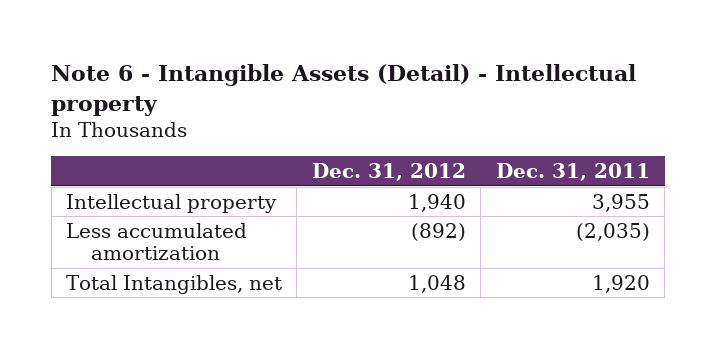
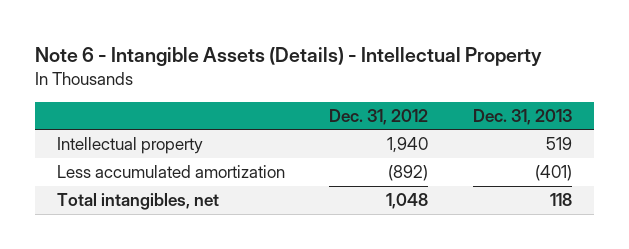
- Note 6 - Intangible Assets (Detail) - Intellectual property
+ Note 6 - Intangible Assets (Details) - Intellectual Property
- | Dec. 31, 2012 | Dec. 31, 2011
+ | Dec. 31, 2012 | Dec. 31, 2013
- Total Intangibles, net | 1,048 | 1,920
+ Total intangibles, net | 1,048 | 118

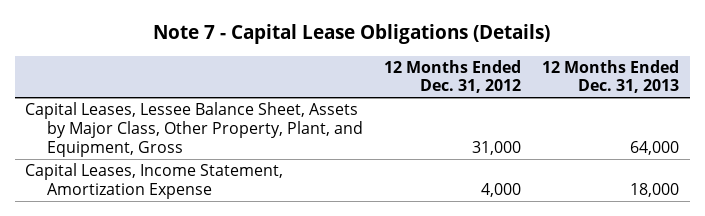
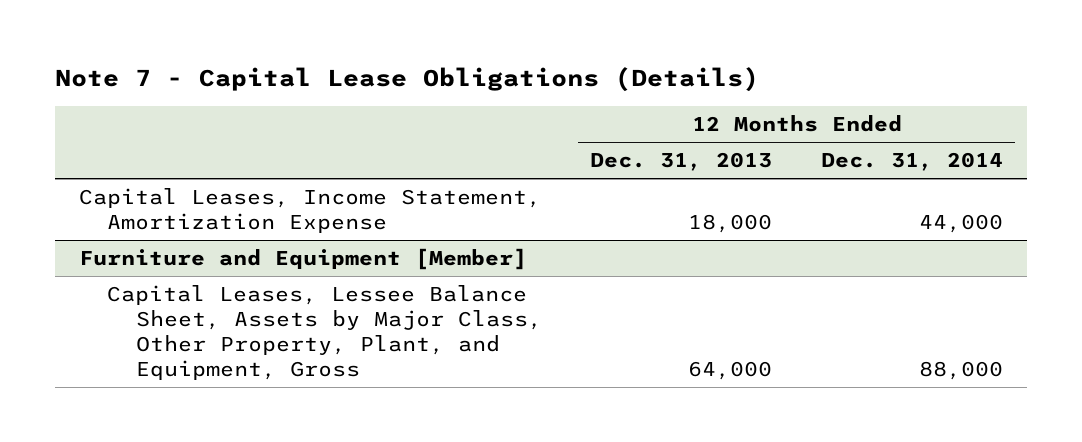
- | 12 Months Ended Dec. 31, 2012 | 12 Months Ended Dec. 31, 2013
+ | 12 Months Ended Dec. 31, 2013 | 12 Months Ended Dec. 31, 2014
- Capital Leases, Lessee Balance Sheet, Assets by Major Class, Other Property, Plant, and Equipment, Gross | 31,000 | 64,000
+ Furniture and Equipment [Member]
+ Capital Leases, Lessee Balance Sheet, Assets by Major Class, Other Property, Plant, and Equipment, Gross | 64,000 | 88,000

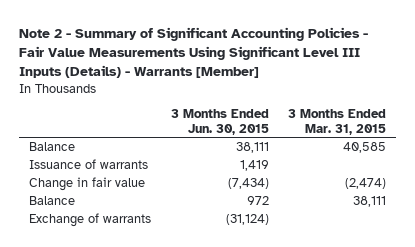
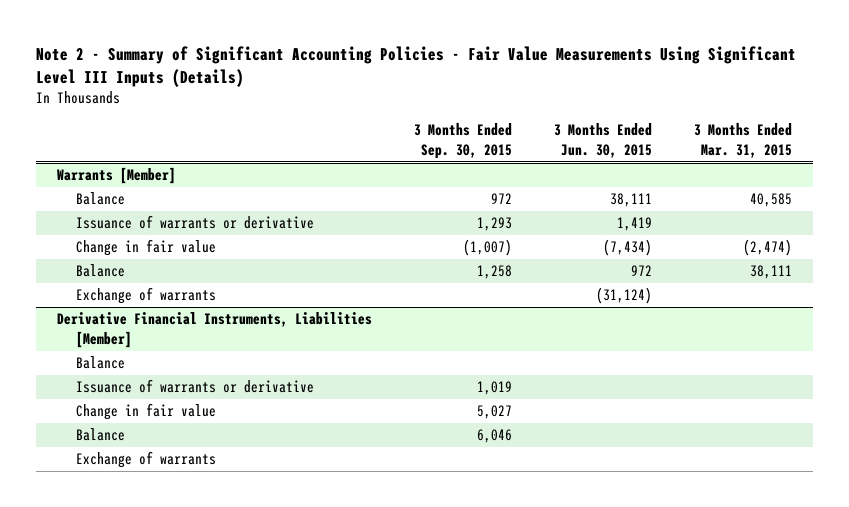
- Note 2 - Summary of Significant Accounting Policies - Fair Value Measurements Using Significant Level III Inputs (Details) - Warrants [Member]
+ Note 2 - Summary of Significant Accounting Policies - Fair Value Measurements Using Significant Level III Inputs (Details)
- | 3 Months Ended Jun. 30, 2015 | 3 Months Ended Mar. 31, 2015
+ | 3 Months Ended Sep. 30, 2015 | 3 Months Ended Jun. 30, 2015 | 3 Months Ended Mar. 31, 2015
+ Warrants [Member]
- Issuance of warrants | 1,419 |
+ Issuance of warrants or derivative | 1,293 | 1,419 |
+ Derivative Financial Instruments, Liabilities [Member]
+ Balance
+ Issuance of warrants or derivative | 1,019 | |
+ Change in fair value | 5,027 | |
+ Balance | 6,046 | |
+ Exchange of warrants

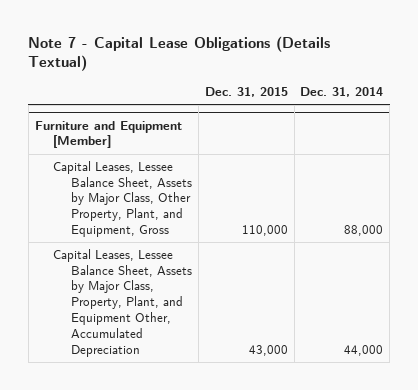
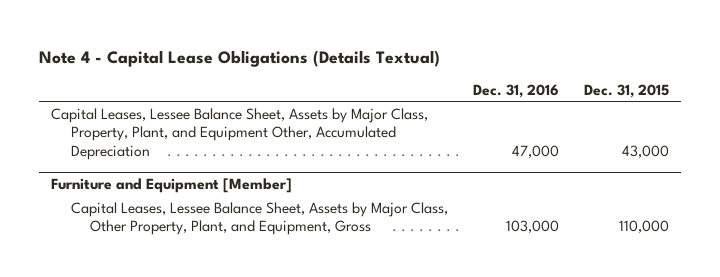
- Note 7 - Capital Lease Obligations (Details Textual)
+ Note 4 - Capital Lease Obligations (Details Textual)
- | Dec. 31, 2015 | Dec. 31, 2014
+ | Dec. 31, 2016 | Dec. 31, 2015
+ Capital Leases, Lessee Balance Sheet, Assets by Major Class, Property, Plant, and Equipment Other, Accumulated Depreciation | 47,000 | 43,000
@ Furniture and Equipment [Member]
- Capital Leases, Lessee Balance Sheet, Assets by Major Class, Property, Plant, and Equipment Other, Accumulated Depreciation | 43,000 | 44,000

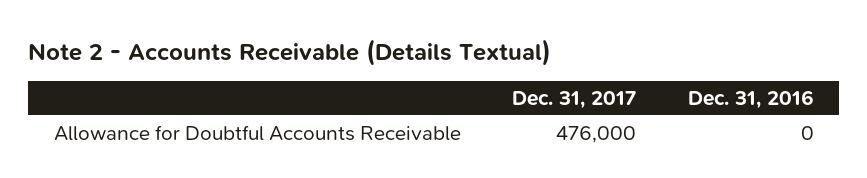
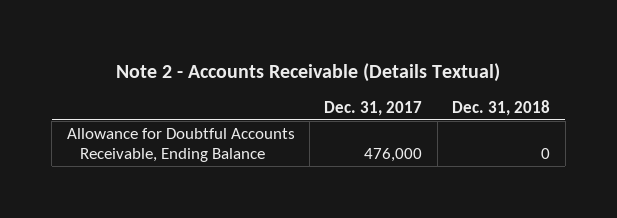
- | Dec. 31, 2017 | Dec. 31, 2016
+ | Dec. 31, 2017 | Dec. 31, 2018
- Allowance for Doubtful Accounts Receivable | 476,000 | 0
+ Allowance for Doubtful Accounts Receivable, Ending Balance | 476,000 | 0

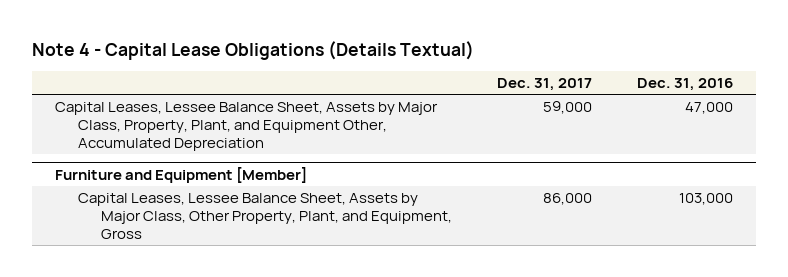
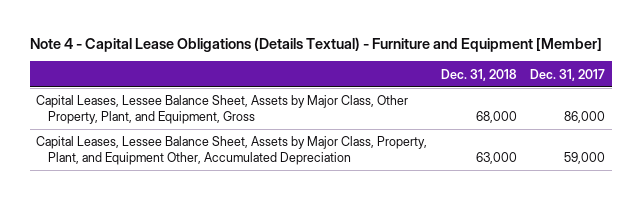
- Note 4 - Capital Lease Obligations (Details Textual)
+ Note 4 - Capital Lease Obligations (Details Textual) - Furniture and Equipment [Member]
- | Dec. 31, 2017 | Dec. 31, 2016
+ | Dec. 31, 2018 | Dec. 31, 2017
- Furniture and Equipment [Member]
moved down: Capital Leases, Lessee Balance Sheet, Assets by Major Class, Property, Plant, and Equipment Other, Accumulated Depreciation | 63,000 | 59,000

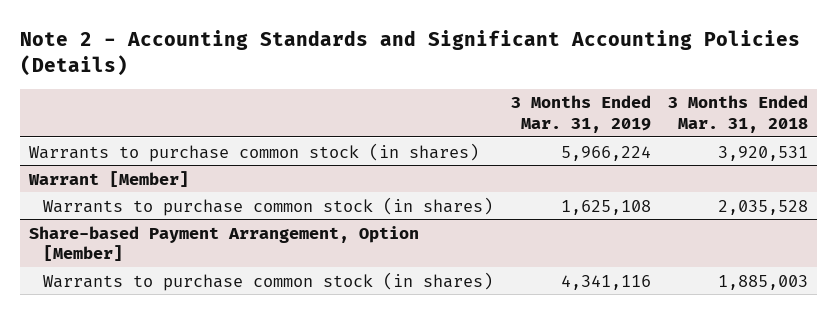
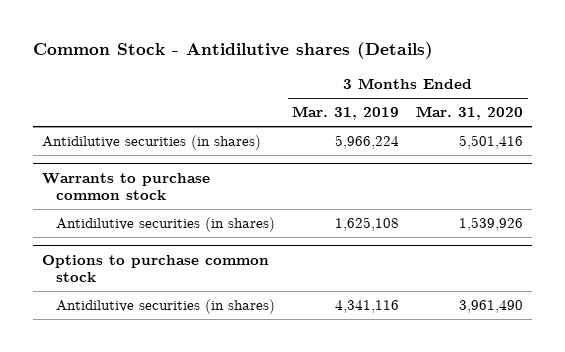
- Note 2 - Accounting Standards and Significant Accounting Policies (Details)
+ Common Stock - Antidilutive shares (Details)
- | 3 Months Ended Mar. 31, 2019 | 3 Months Ended Mar. 31, 2018
+ | 3 Months Ended Mar. 31, 2019 | 3 Months Ended Mar. 31, 2020
- Warrants to purchase common stock (in shares) | 5,966,224 | 3,920,531
- Warrant [Member]
- Warrants to purchase common stock (in shares) | 1,625,108 | 2,035,528
- Share-based Payment Arrangement, Option [Member]
- Warrants to purchase common stock (in shares) | 4,341,116 | 1,885,003
+ Antidilutive securities (in shares) | 5,966,224 | 5,501,416
+ Warrants to purchase common stock
+ Antidilutive securities (in shares) | 1,625,108 | 1,539,926
+ Options to purchase common stock
+ Antidilutive securities (in shares) | 4,341,116 | 3,961,490

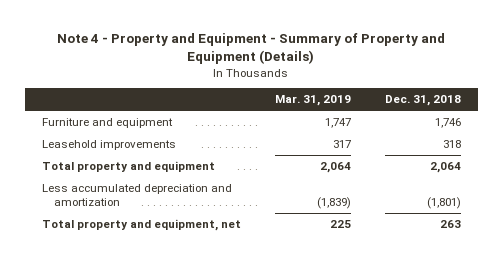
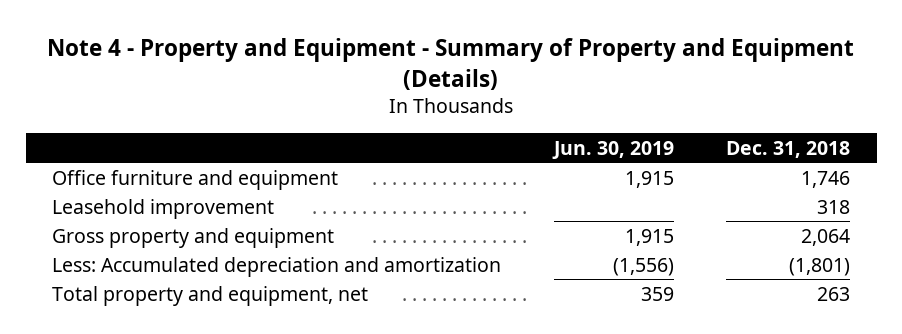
- | Mar. 31, 2019 | Dec. 31, 2018
+ | Jun. 30, 2019 | Dec. 31, 2018
- Furniture and equipment | 1,747 | 1,746
- Leasehold improvements | 317 | 318
- Total property and equipment | 2,064 | 2,064
- Less accumulated depreciation and amortization | (1,839) | (1,801)
+ Office furniture and equipment | 1,915 | 1,746
+ Leasehold improvement | | 318
+ Gross property and equipment | 1,915 | 2,064
+ Less: Accumulated depreciation and amortization | (1,556) | (1,801)

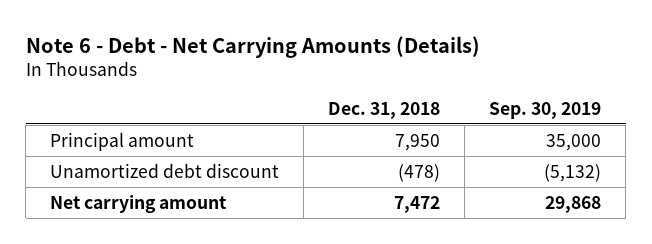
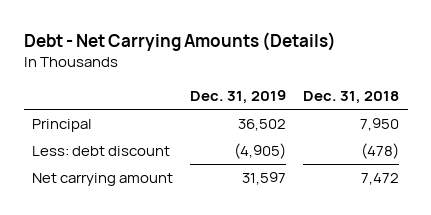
- Note 6 - Debt - Net Carrying Amounts (Details)
+ Debt - Net Carrying Amounts (Details)
- | Dec. 31, 2018 | Sep. 30, 2019
+ | Dec. 31, 2019 | Dec. 31, 2018
- Principal amount | 7,950 | 35,000
- Unamortized debt discount | (478) | (5,132)
+ Principal | 36,502 | 7,950
+ Less: debt discount | (4,905) | (478)

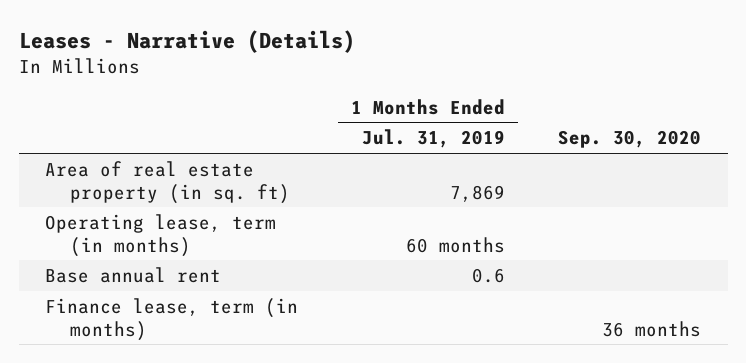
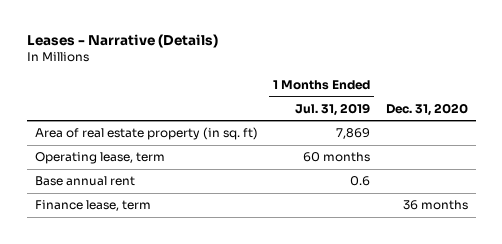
- | 1 Months Ended Jul. 31, 2019 | Sep. 30, 2020
+ | 1 Months Ended Jul. 31, 2019 | Dec. 31, 2020
- Operating lease, term (in months) | 60 months |
+ Operating lease, term | 60 months |
- Finance lease, term (in months) | | 36 months
+ Finance lease, term | | 36 months

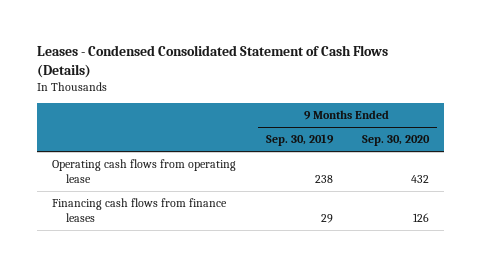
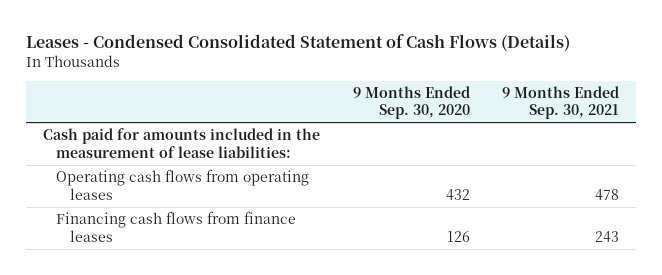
- | 9 Months Ended Sep. 30, 2019 | 9 Months Ended Sep. 30, 2020
+ | 9 Months Ended Sep. 30, 2020 | 9 Months Ended Sep. 30, 2021
- Operating cash flows from operating lease | 238 | 432
+ Cash paid for amounts included in the measurement of lease liabilities:
+ Operating cash flows from operating leases | 432 | 478

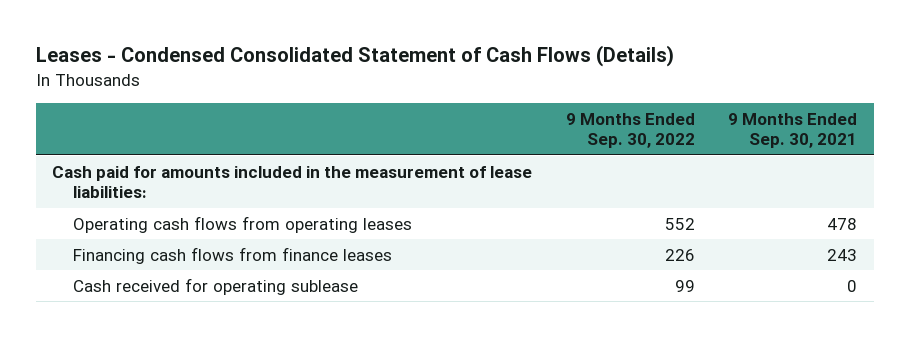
- | 9 Months Ended Sep. 30, 2020 | 9 Months Ended Sep. 30, 2021
+ | 9 Months Ended Sep. 30, 2022 | 9 Months Ended Sep. 30, 2021
+ Cash received for operating sublease | 99 | 0

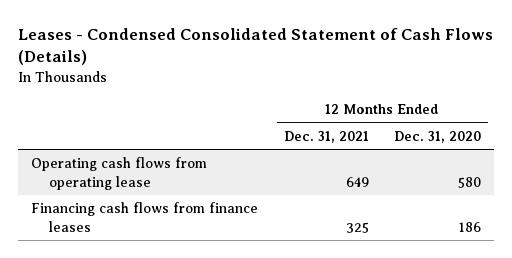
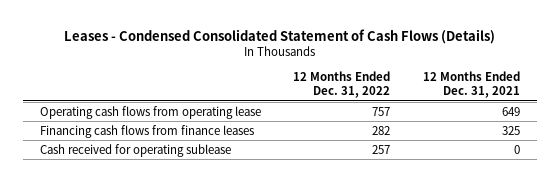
- | 12 Months Ended Dec. 31, 2021 | 12 Months Ended Dec. 31, 2020
+ | 12 Months Ended Dec. 31, 2022 | 12 Months Ended Dec. 31, 2021
+ Cash received for operating sublease | 257 | 0

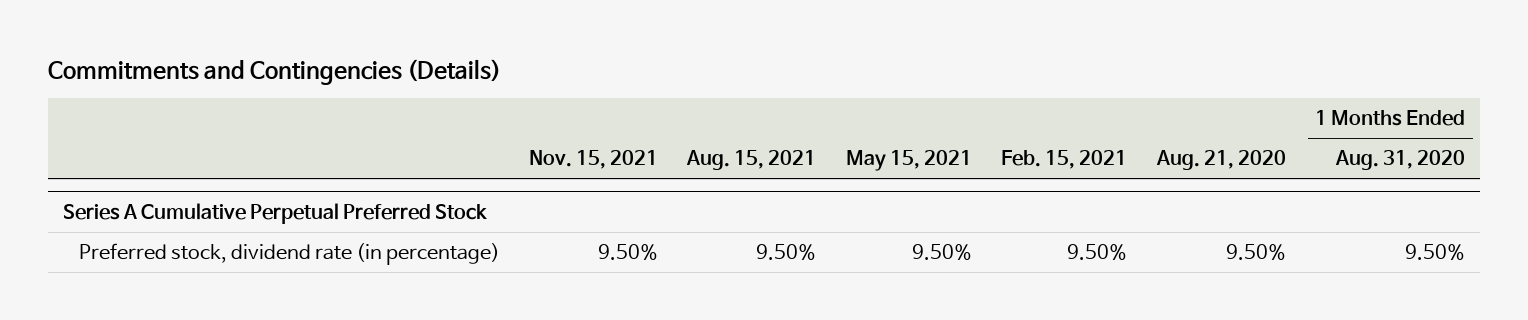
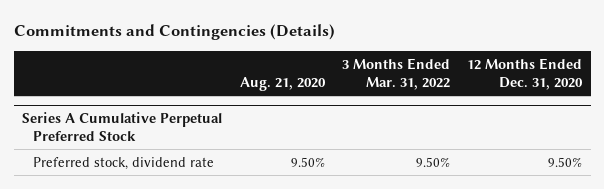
- | Nov. 15, 2021 | Aug. 15, 2021 | May 15, 2021 | Feb. 15, 2021 | Aug. 21, 2020 | 1 Months Ended Aug. 31, 2020
+ | Aug. 21, 2020 | 3 Months Ended Mar. 31, 2022 | 12 Months Ended Dec. 31, 2020
@ Series A Cumulative Perpetual Preferred Stock
- Preferred stock, dividend rate (in percentage) | 9.50% | 9.50% | 9.50% | 9.50% | 9.50% | 9.50%
+ Preferred stock, dividend rate | 9.50% | 9.50% | 9.50%

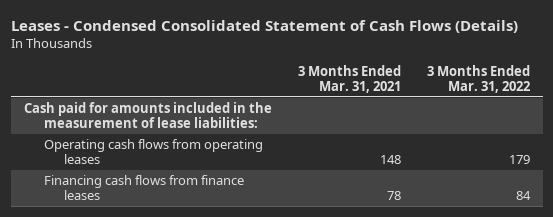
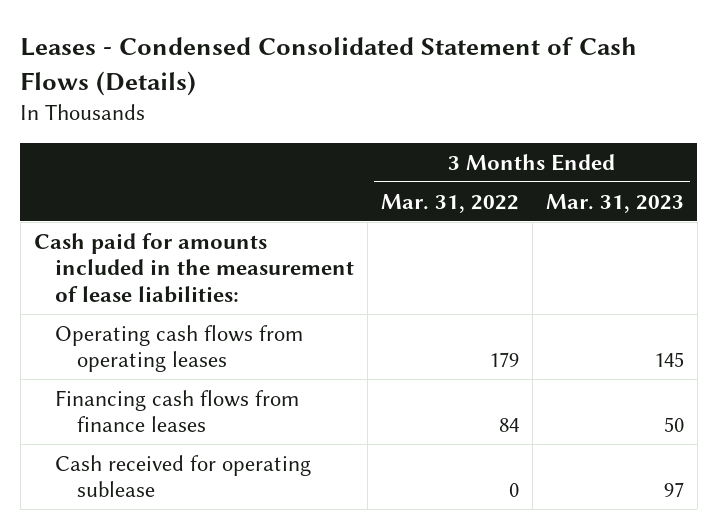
- | 3 Months Ended Mar. 31, 2021 | 3 Months Ended Mar. 31, 2022
+ | 3 Months Ended Mar. 31, 2022 | 3 Months Ended Mar. 31, 2023
+ Cash received for operating sublease | 0 | 97

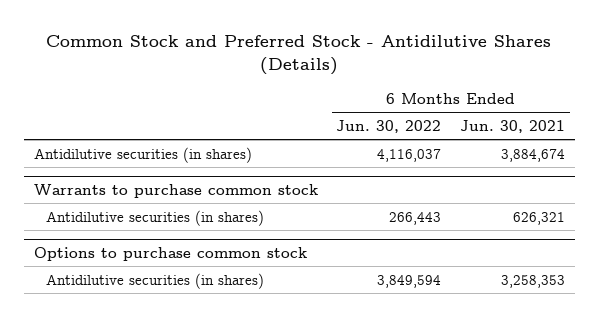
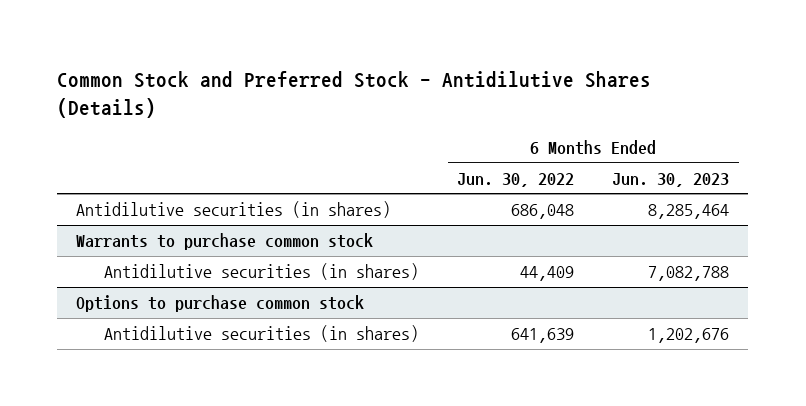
- | 6 Months Ended Jun. 30, 2022 | 6 Months Ended Jun. 30, 2021
+ | 6 Months Ended Jun. 30, 2022 | 6 Months Ended Jun. 30, 2023
- Antidilutive securities (in shares) | 4,116,037 | 3,884,674
+ Antidilutive securities (in shares) | 686,048 | 8,285,464
@ Warrants to purchase common stock
- Antidilutive securities (in shares) | 266,443 | 626,321
+ Antidilutive securities (in shares) | 44,409 | 7,082,788
@ Options to purchase common stock
- Antidilutive securities (in shares) | 3,849,594 | 3,258,353
+ Antidilutive securities (in shares) | 641,639 | 1,202,676

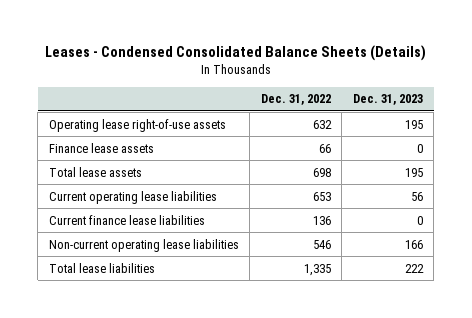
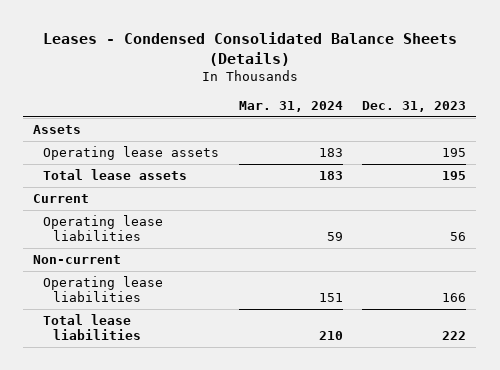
- | Dec. 31, 2022 | Dec. 31, 2023
+ | Mar. 31, 2024 | Dec. 31, 2023
- Operating lease right-of-use assets | 632 | 195
- Finance lease assets | 66 | 0
+ Assets
+ Operating lease assets | 183 | 195
- Current operating lease liabilities | 653 | 56
- Current finance lease liabilities | 136 | 0
- Non-current operating lease liabilities | 546 | 166
+ Current
+ Operating lease liabilities | 59 | 56
+ Non-current
+ Operating lease liabilities | 151 | 166

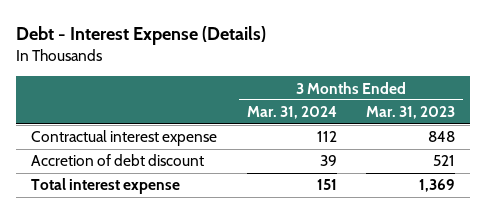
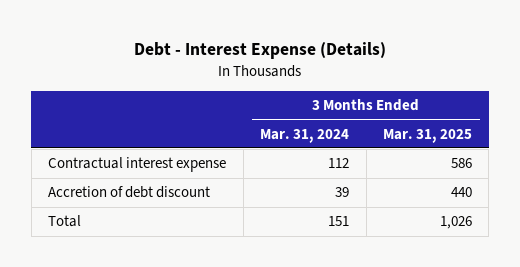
- | 3 Months Ended Mar. 31, 2024 | 3 Months Ended Mar. 31, 2023
+ | 3 Months Ended Mar. 31, 2024 | 3 Months Ended Mar. 31, 2025
- Total interest expense | 151 | 1,369
+ Total | 151 | 1,026

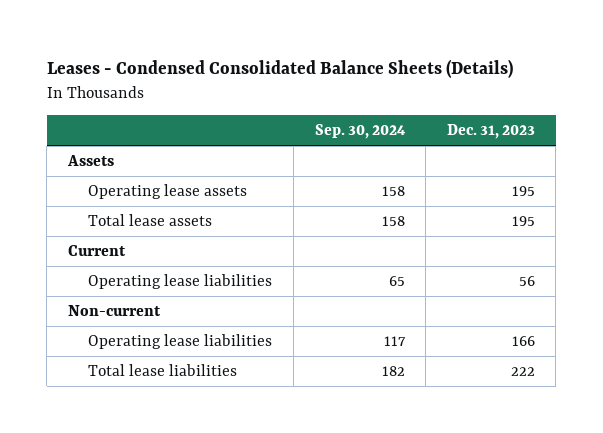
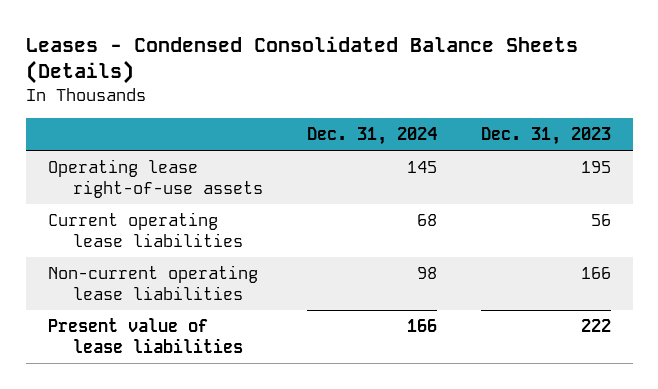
- | Sep. 30, 2024 | Dec. 31, 2023
+ | Dec. 31, 2024 | Dec. 31, 2023
- Assets
- Operating lease assets | 158 | 195
- Total lease assets | 158 | 195
- Current
- Operating lease liabilities | 65 | 56
- Non-current
- Operating lease liabilities | 117 | 166
- Total lease liabilities | 182 | 222
+ Operating lease right-of-use assets | 145 | 195
+ Current operating lease liabilities | 68 | 56
+ Non-current operating lease liabilities | 98 | 166
+ Present value of lease liabilities | 166 | 222

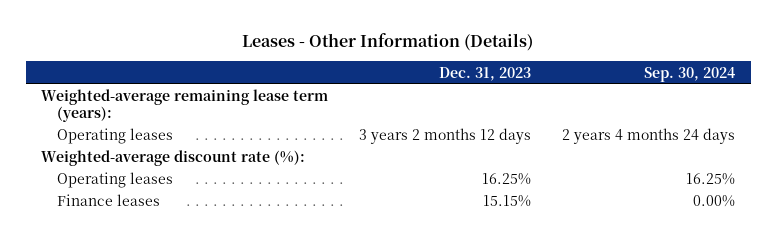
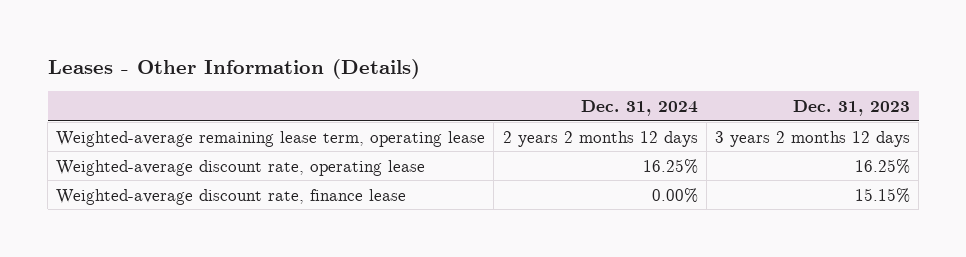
- | Dec. 31, 2023 | Sep. 30, 2024
+ | Dec. 31, 2024 | Dec. 31, 2023
- Weighted-average remaining lease term (years):
- Operating leases | 3 years 2 months 12 days | 2 years 4 months 24 days
- Weighted-average discount rate (%):
- Operating leases | 16.25% | 16.25%
- Finance leases | 15.15% | 0.00%
+ Weighted-average remaining lease term, operating lease | 2 years 2 months 12 days | 3 years 2 months 12 days
+ Weighted-average discount rate, operating lease | 16.25% | 16.25%
+ Weighted-average discount rate, finance lease | 0.00% | 15.15%

